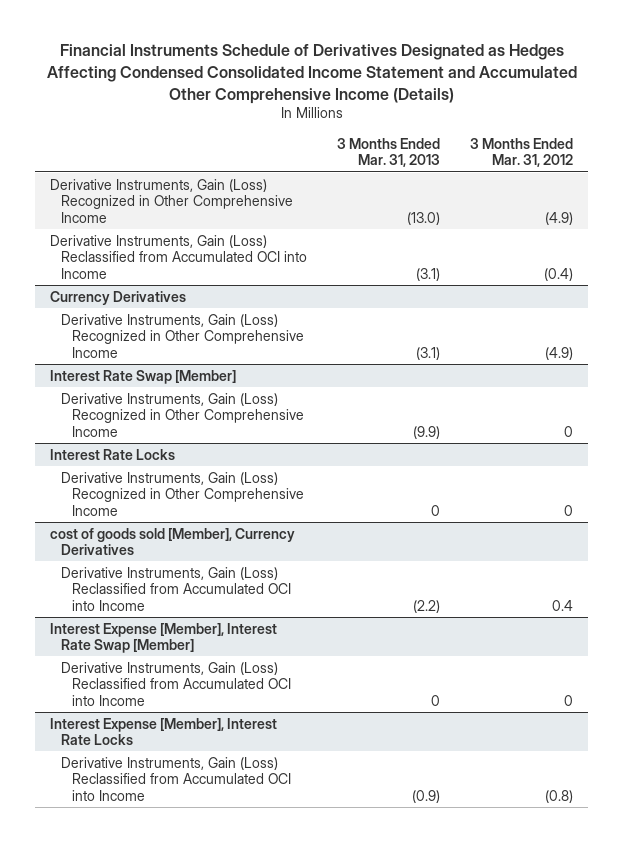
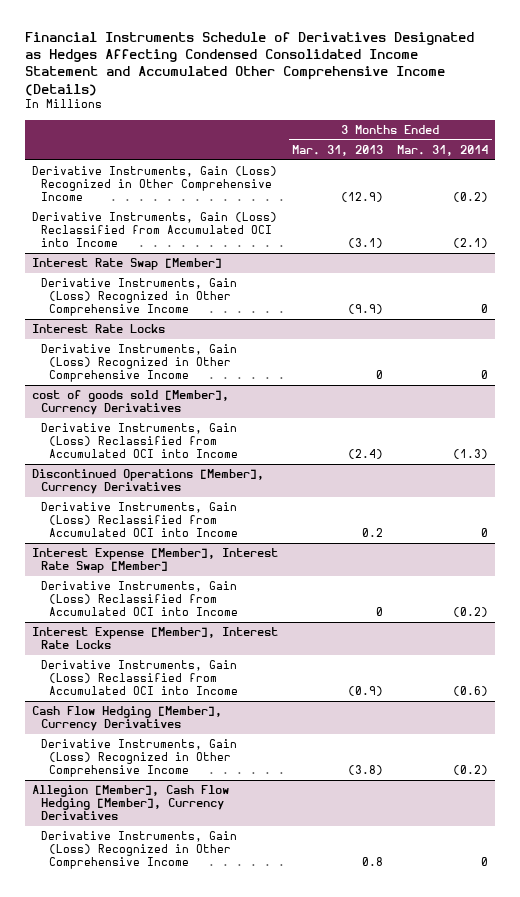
- | 3 Months Ended Mar. 31, 2013 | 3 Months Ended Mar. 31, 2012
+ | 3 Months Ended Mar. 31, 2013 | 3 Months Ended Mar. 31, 2014
- Derivative Instruments, Gain (Loss) Recognized in Other Comprehensive Income | (13.0) | (4.9)
+ Derivative Instruments, Gain (Loss) Recognized in Other Comprehensive Income | (12.9) | (0.2)
- Currency Derivatives
- Derivative Instruments, Gain (Loss) Recognized in Other Comprehensive Income | (3.1) | (4.9)
@ cost of goods sold [Member], Currency Derivatives
- Derivative Instruments, Gain (Loss) Reclassified from Accumulated OCI into Income | (2.2) | 0.4
+ Derivative Instruments, Gain (Loss) Reclassified from Accumulated OCI into Income | (2.4) | (1.3)
+ Discontinued Operations [Member], Currency Derivatives
+ Derivative Instruments, Gain (Loss) Reclassified from Accumulated OCI into Income | 0.2 | 0
+ Cash Flow Hedging [Member], Currency Derivatives
+ Derivative Instruments, Gain (Loss) Recognized in Other Comprehensive Income | (3.8) | (0.2)
+ Allegion [Member], Cash Flow Hedging [Member], Currency Derivatives
+ Derivative Instruments, Gain (Loss) Recognized in Other Comprehensive Income | 0.8 | 0

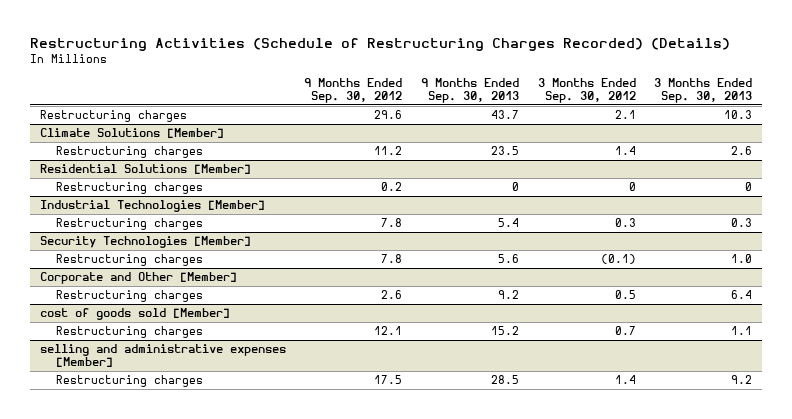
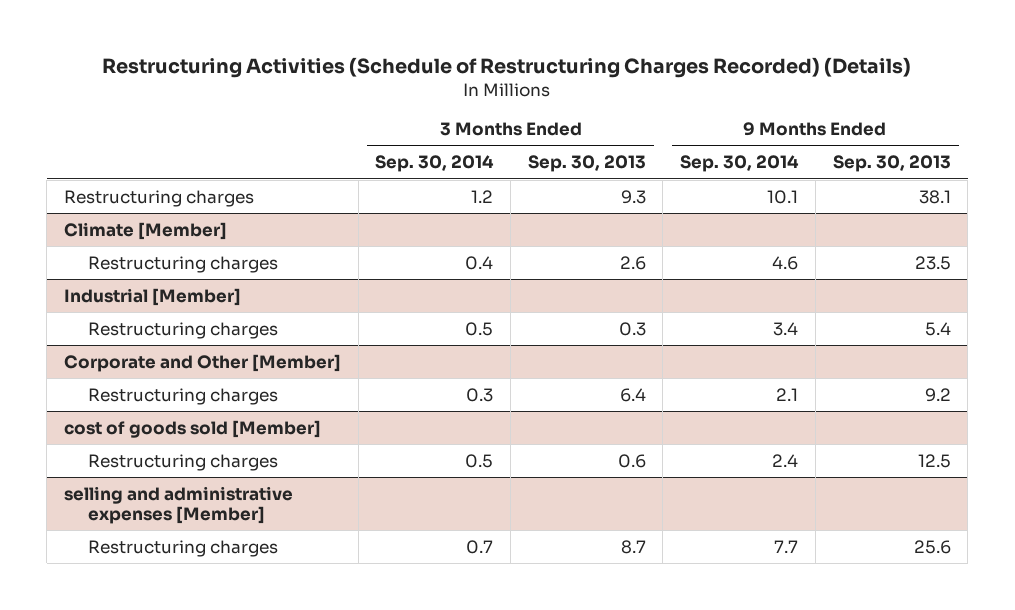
- | 9 Months Ended Sep. 30, 2012 | 9 Months Ended Sep. 30, 2013 | 3 Months Ended Sep. 30, 2012 | 3 Months Ended Sep. 30, 2013
+ | 3 Months Ended Sep. 30, 2014 | 3 Months Ended Sep. 30, 2013 | 9 Months Ended Sep. 30, 2014 | 9 Months Ended Sep. 30, 2013
- Restructuring charges | 29.6 | 43.7 | 2.1 | 10.3
- Climate Solutions [Member]
+ Restructuring charges | 1.2 | 9.3 | 10.1 | 38.1
+ Climate [Member]
- Residential Solutions [Member]
- Restructuring charges | 0.2 | 0 | 0 | 0
- Industrial Technologies [Member]
+ Industrial [Member]
- Security Technologies [Member]
- Restructuring charges | 7.8 | 5.6 | (0.1) | 1.0
@ cost of goods sold [Member]
- Restructuring charges | 12.1 | 15.2 | 0.7 | 1.1
+ Restructuring charges | 0.5 | 0.6 | 2.4 | 12.5
@ selling and administrative expenses [Member]
- Restructuring charges | 17.5 | 28.5 | 1.4 | 9.2
+ Restructuring charges | 0.7 | 8.7 | 7.7 | 25.6

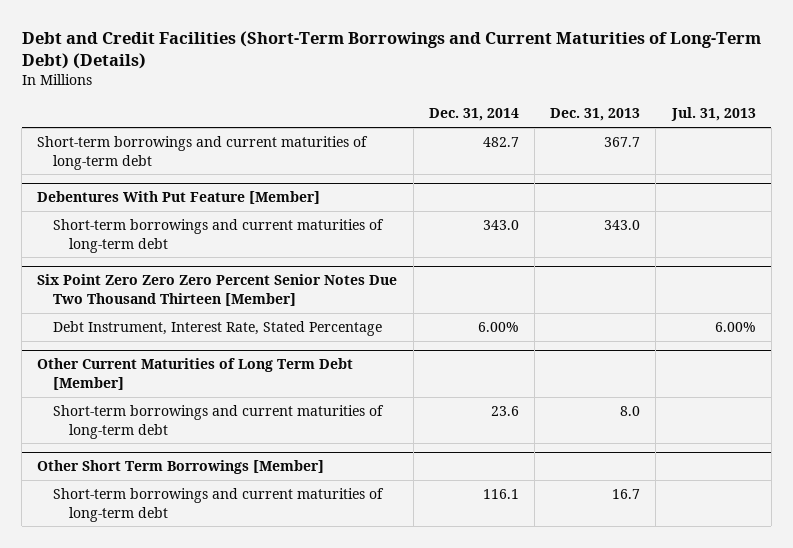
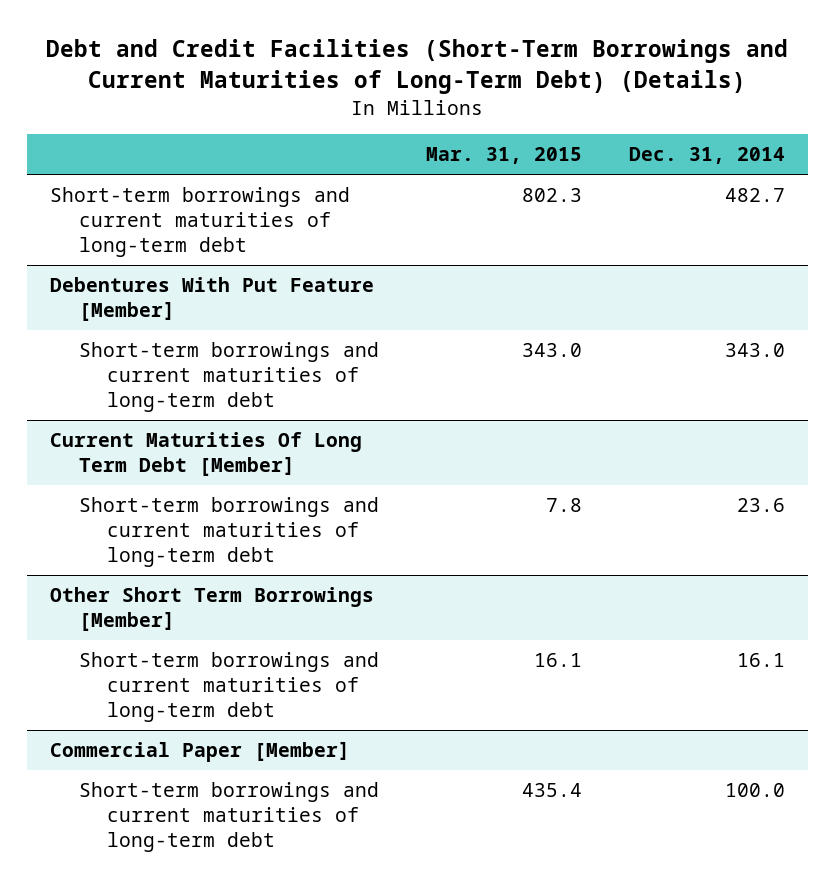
- | Dec. 31, 2014 | Dec. 31, 2013 | Jul. 31, 2013
+ | Mar. 31, 2015 | Dec. 31, 2014
- Six Point Zero Zero Zero Percent Senior Notes Due Two Thousand Thirteen [Member]
- Debt Instrument, Interest Rate, Stated Percentage | 6.00% | | 6.00%
- Other Current Maturities of Long Term Debt [Member]
+ Current Maturities Of Long Term Debt [Member]
@ Other Short Term Borrowings [Member]
- Short-term borrowings and current maturities of long-term debt | 116.1 | 16.7 |
+ Short-term borrowings and current maturities of long-term debt | 16.1 | 16.1
+ Commercial Paper [Member]
+ Short-term borrowings and current maturities of long-term debt | 435.4 | 100.0

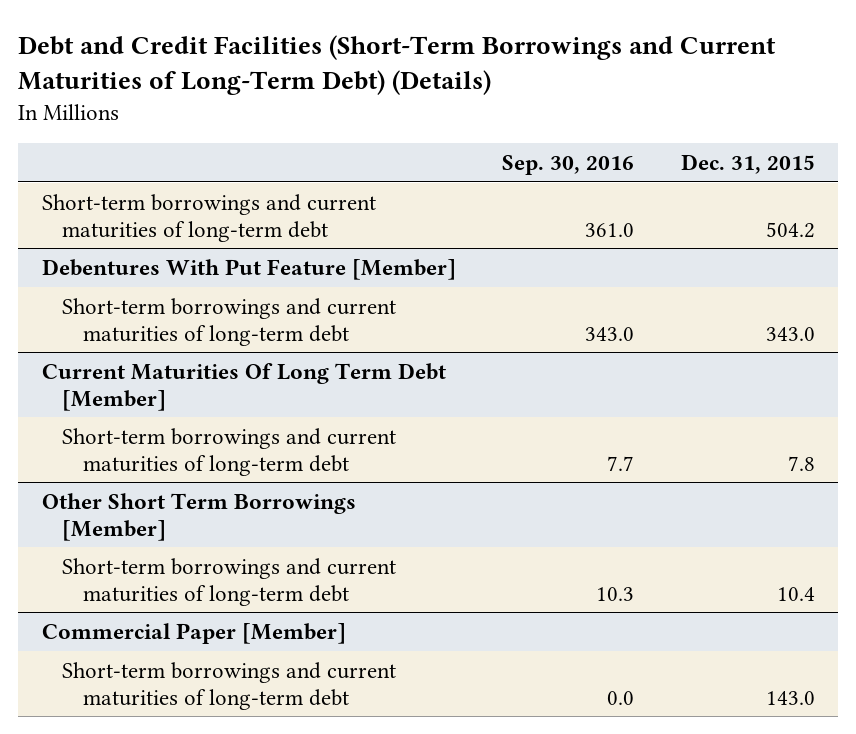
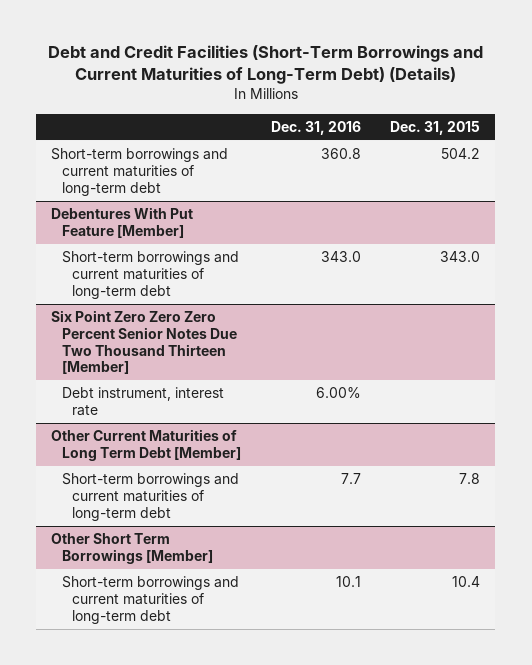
- | Sep. 30, 2016 | Dec. 31, 2015
+ | Dec. 31, 2016 | Dec. 31, 2015
- Current Maturities Of Long Term Debt [Member]
+ Six Point Zero Zero Zero Percent Senior Notes Due Two Thousand Thirteen [Member]
+ Debt instrument, interest rate | 6.00% |
+ Other Current Maturities of Long Term Debt [Member]
- Commercial Paper [Member]
- Short-term borrowings and current maturities of long-term debt | 0.0 | 143.0

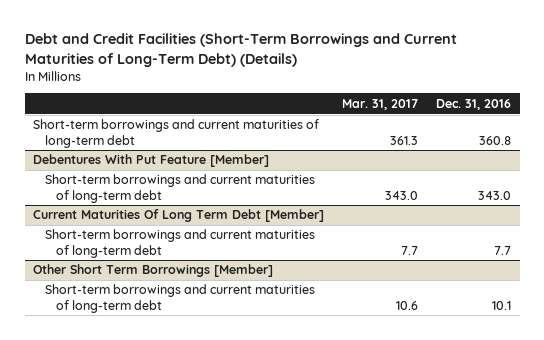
- | Dec. 31, 2016 | Dec. 31, 2015
+ | Mar. 31, 2017 | Dec. 31, 2016
- Six Point Zero Zero Zero Percent Senior Notes Due Two Thousand Thirteen [Member]
- Debt instrument, interest rate | 6.00% |
- Other Current Maturities of Long Term Debt [Member]
+ Current Maturities Of Long Term Debt [Member]

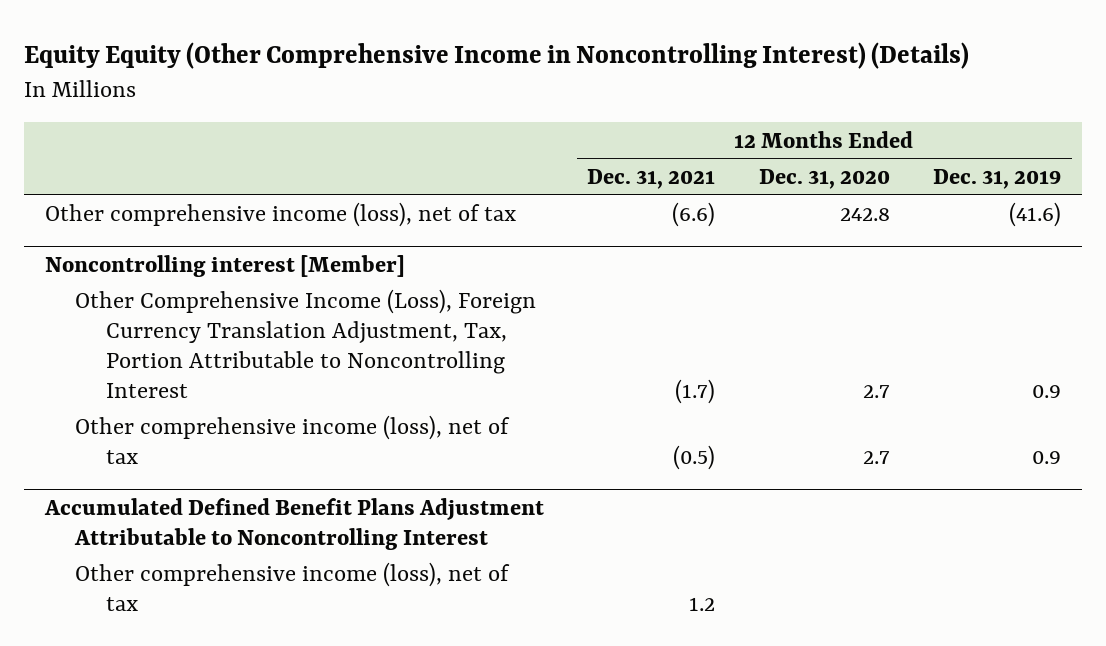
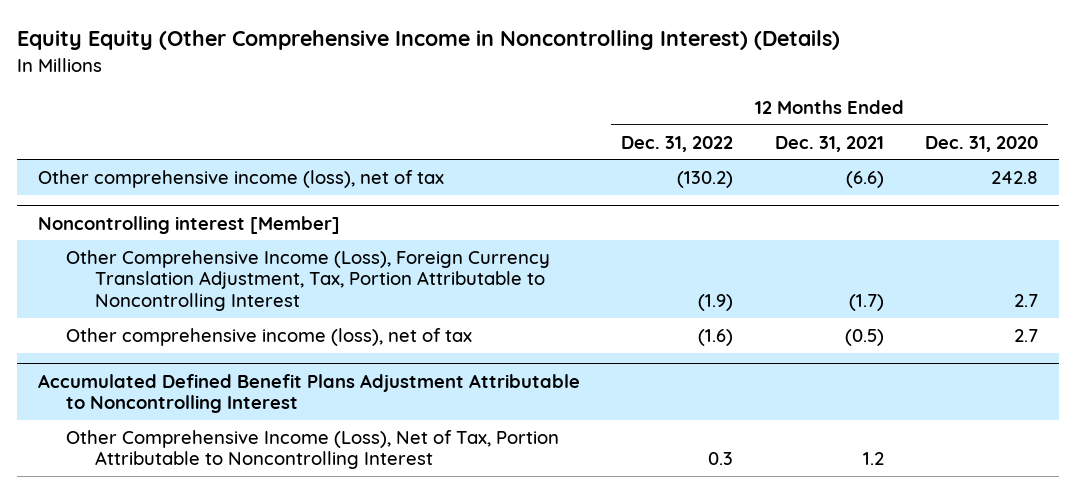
- | 12 Months Ended Dec. 31, 2021 | 12 Months Ended Dec. 31, 2020 | 12 Months Ended Dec. 31, 2019
+ | 12 Months Ended Dec. 31, 2022 | 12 Months Ended Dec. 31, 2021 | 12 Months Ended Dec. 31, 2020
@ Accumulated Defined Benefit Plans Adjustment Attributable to Noncontrolling Interest
- Other comprehensive income (loss), net of tax | 1.2 | |
+ Other Comprehensive Income (Loss), Net of Tax, Portion Attributable to Noncontrolling Interest | 0.3 | 1.2 |

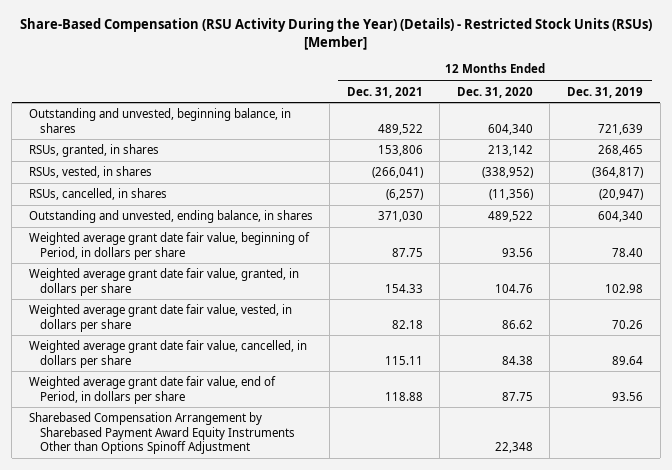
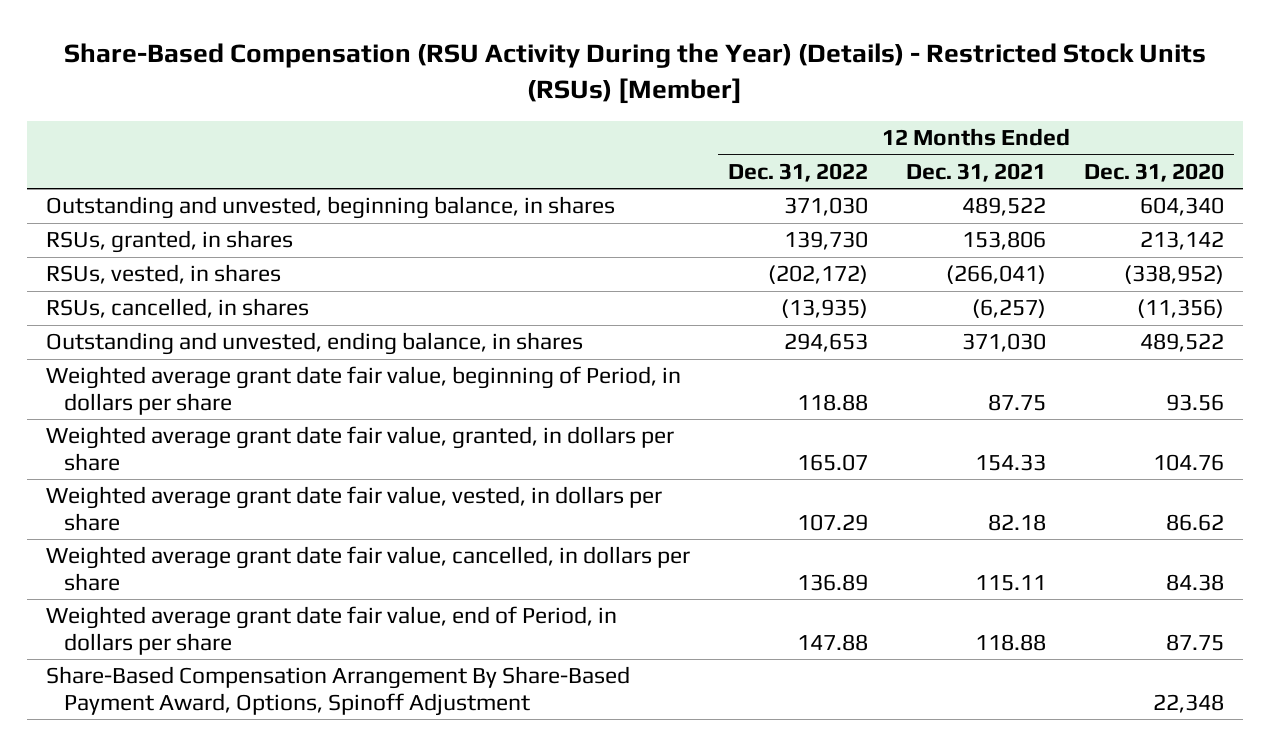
- | 12 Months Ended Dec. 31, 2021 | 12 Months Ended Dec. 31, 2020 | 12 Months Ended Dec. 31, 2019
+ | 12 Months Ended Dec. 31, 2022 | 12 Months Ended Dec. 31, 2021 | 12 Months Ended Dec. 31, 2020
- Sharebased Compensation Arrangement by Sharebased Payment Award Equity Instruments Other than Options Spinoff Adjustment | | 22,348 |
+ Share-Based Compensation Arrangement By Share-Based Payment Award, Options, Spinoff Adjustment | | | 22,348

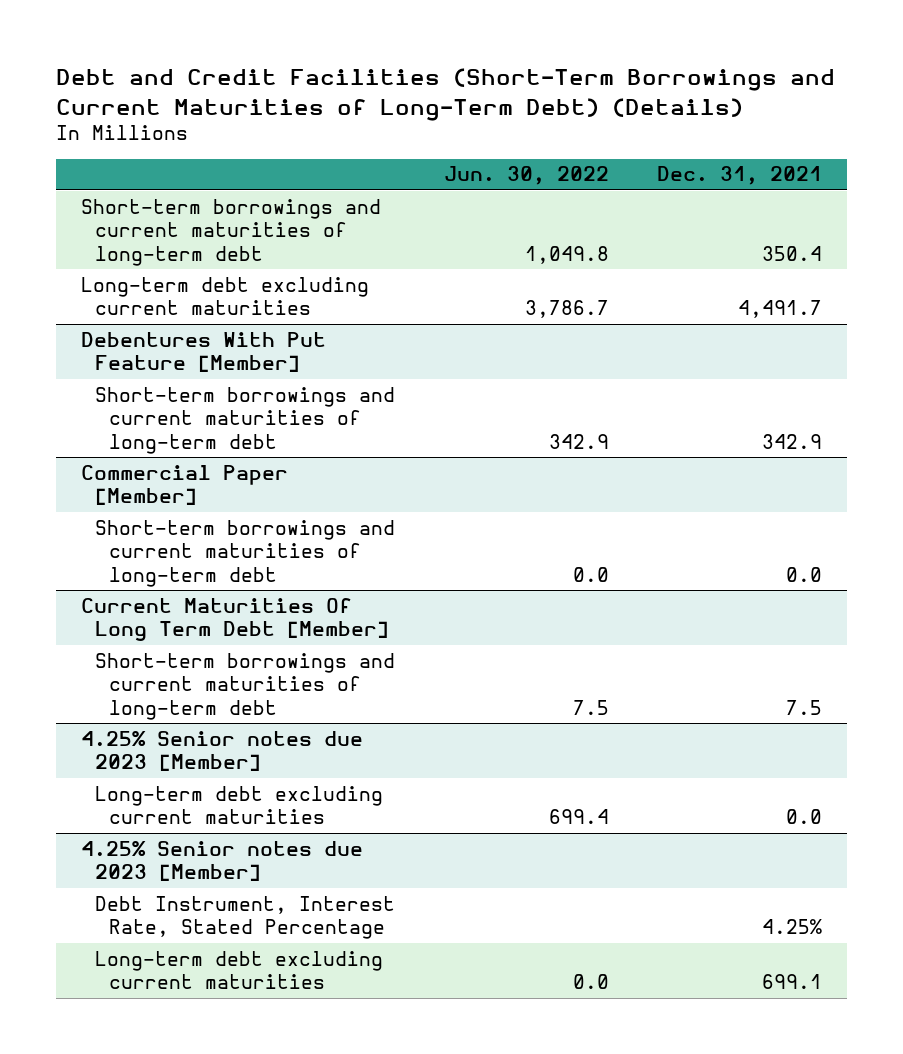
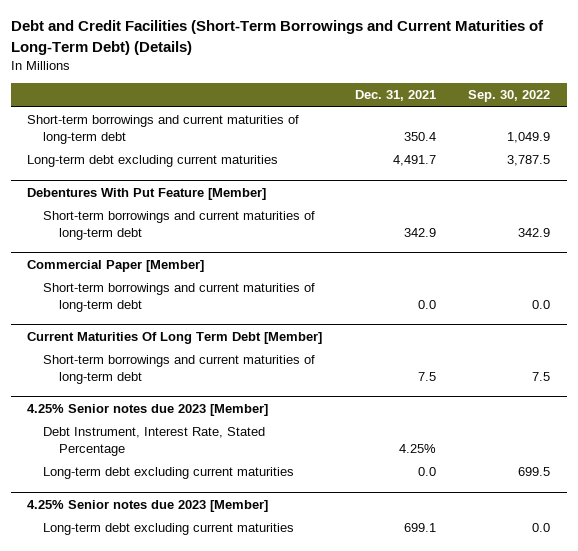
- | Jun. 30, 2022 | Dec. 31, 2021
+ | Dec. 31, 2021 | Sep. 30, 2022
@ 4.25% Senior notes due 2023 [Member]
moved up: Debt Instrument, Interest Rate, Stated Percentage | 4.25% |

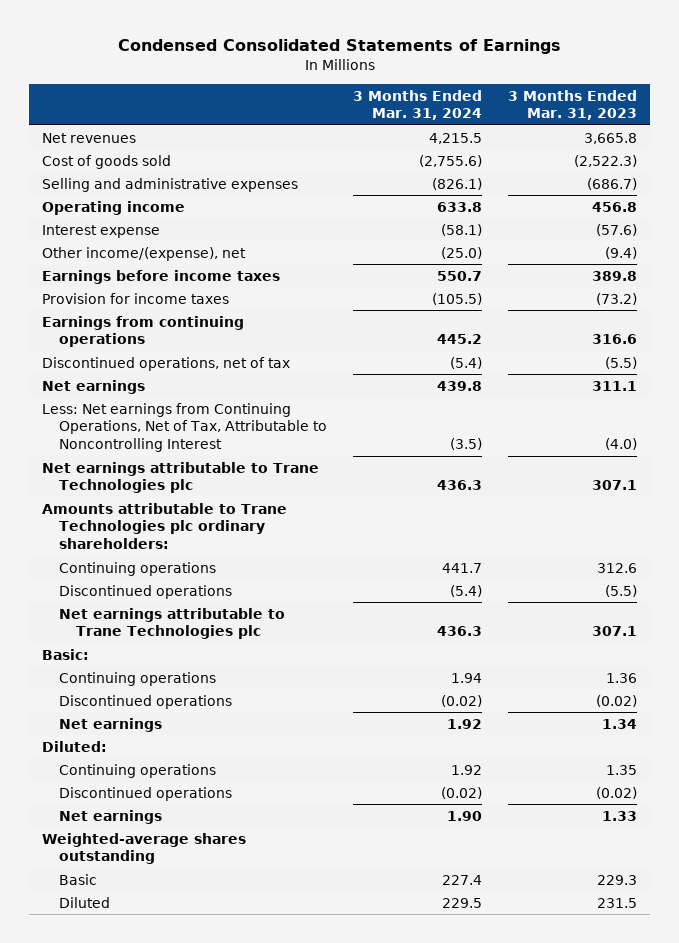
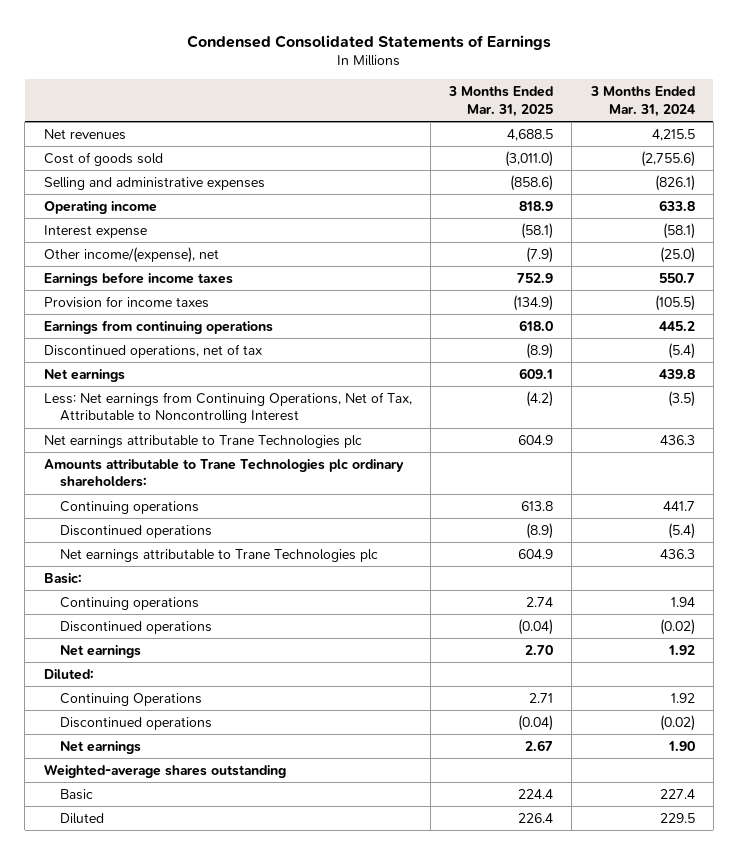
- | 3 Months Ended Mar. 31, 2024 | 3 Months Ended Mar. 31, 2023
+ | 3 Months Ended Mar. 31, 2025 | 3 Months Ended Mar. 31, 2024
- Continuing operations | 1.92 | 1.35
+ Continuing Operations | 2.71 | 1.92

